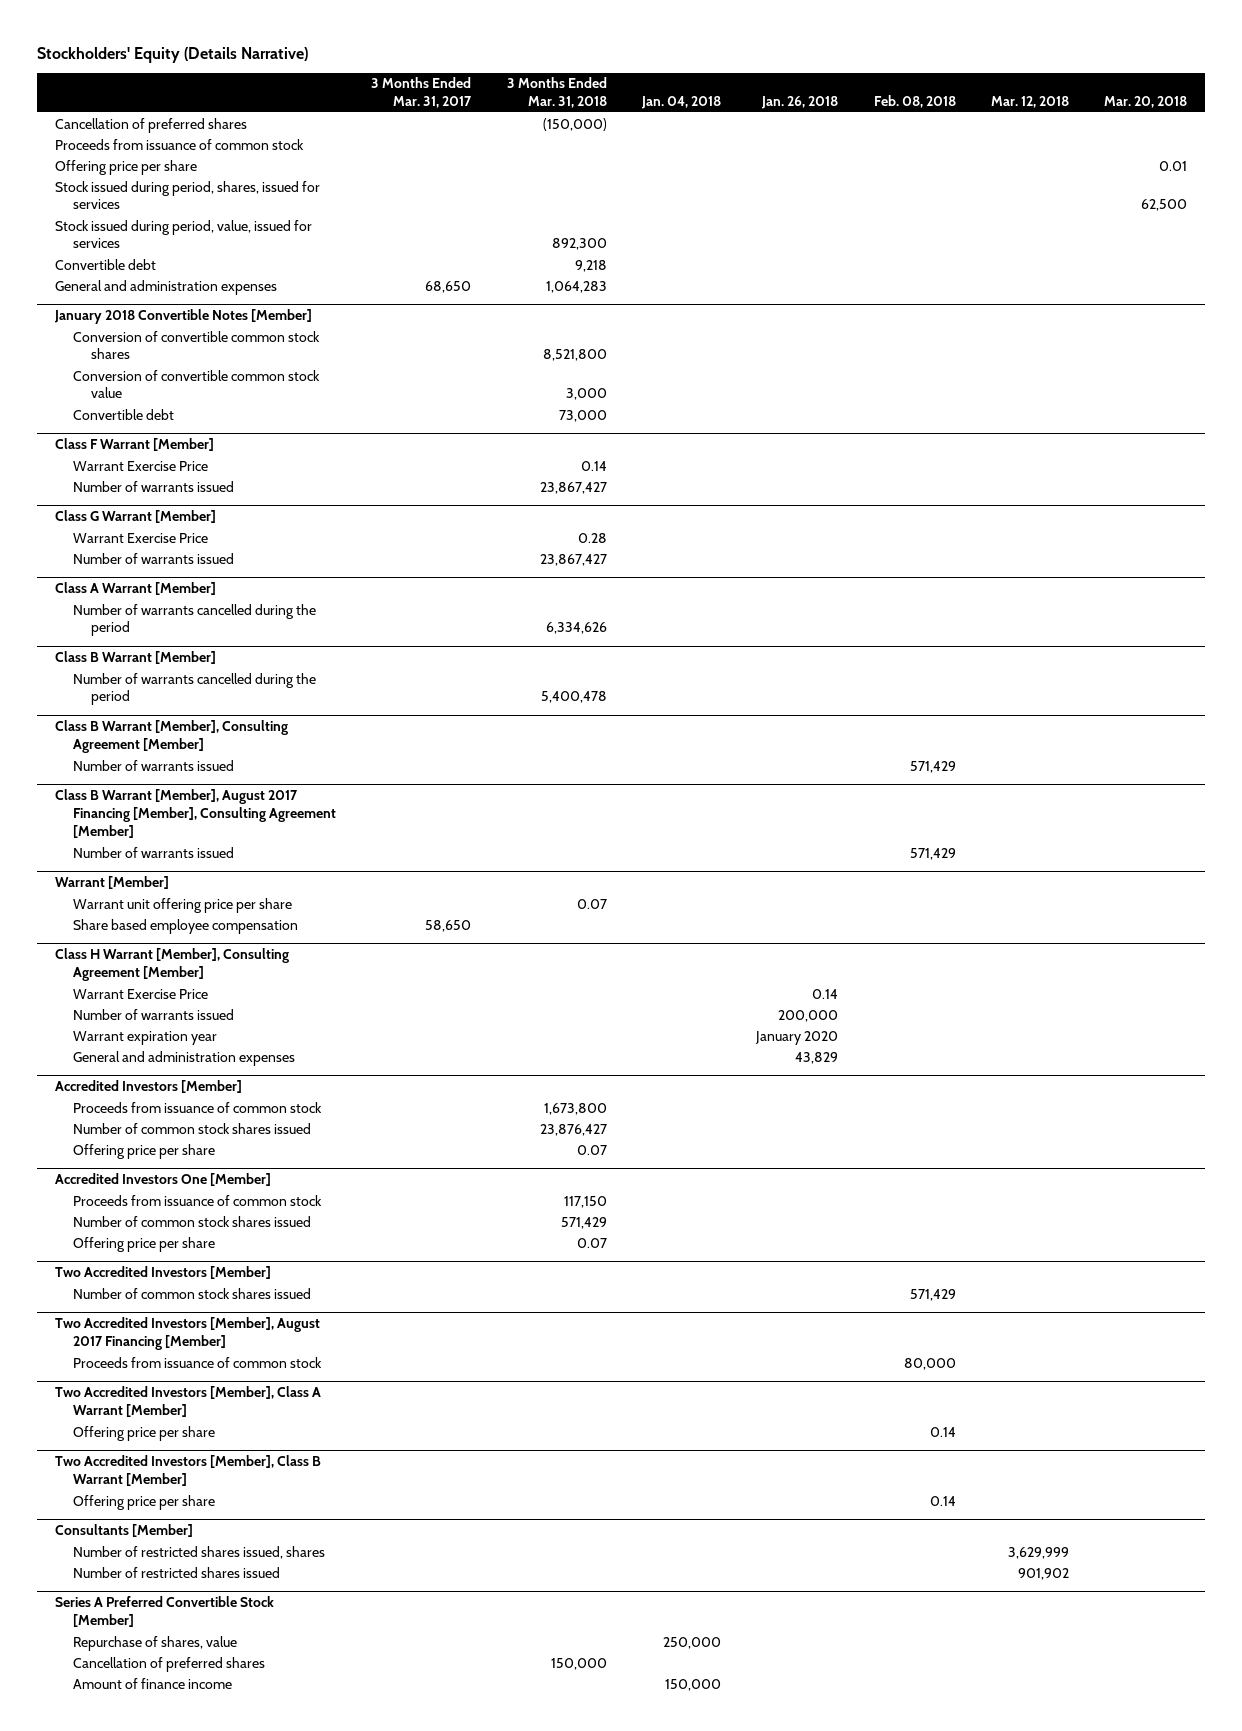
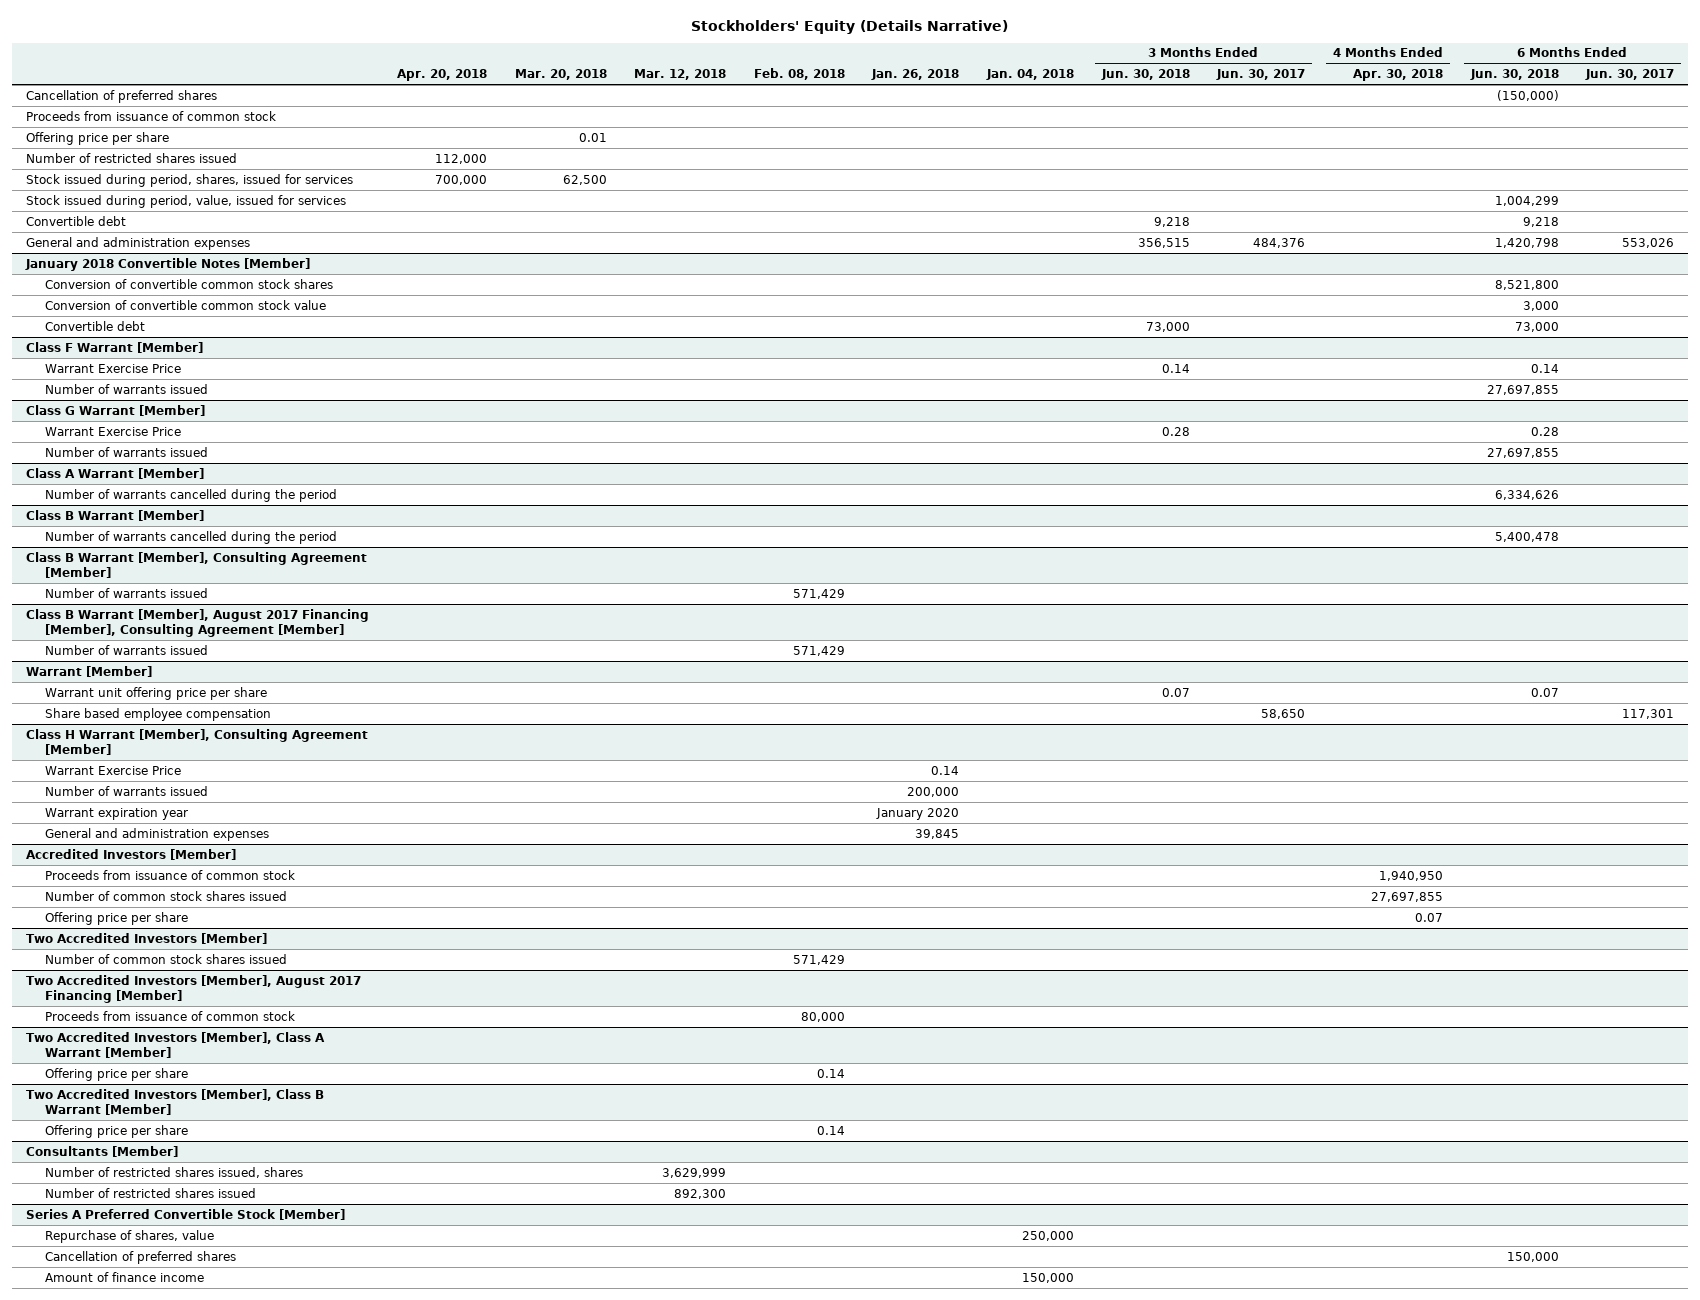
- | 3 Months Ended Mar. 31, 2017 | 3 Months Ended Mar. 31, 2018 | Jan. 04, 2018 | Jan. 26, 2018 | Feb. 08, 2018 | Mar. 12, 2018 | Mar. 20, 2018
+ | Apr. 20, 2018 | Mar. 20, 2018 | Mar. 12, 2018 | Feb. 08, 2018 | Jan. 26, 2018 | Jan. 04, 2018 | 3 Months Ended Jun. 30, 2018 | 3 Months Ended Jun. 30, 2017 | 4 Months Ended Apr. 30, 2018 | 6 Months Ended Jun. 30, 2018 | 6 Months Ended Jun. 30, 2017
+ Number of restricted shares issued | 112,000 | | | | | | | | | |
@ Class H Warrant [Member], Consulting Agreement [Member]
- General and administration expenses | | | | 43,829 | | |
+ General and administration expenses | | | | | 39,845 | | | | | |
- Accredited Investors One [Member]
- Proceeds from issuance of common stock | | 117,150 | | | | |
- Number of common stock shares issued | | 571,429 | | | | |
- Offering price per share | | 0.07 | | | | |
@ Consultants [Member]
- Number of restricted shares issued | | | | | | 901,902 |
+ Number of restricted shares issued | | | 892,300 | | | | | | | |

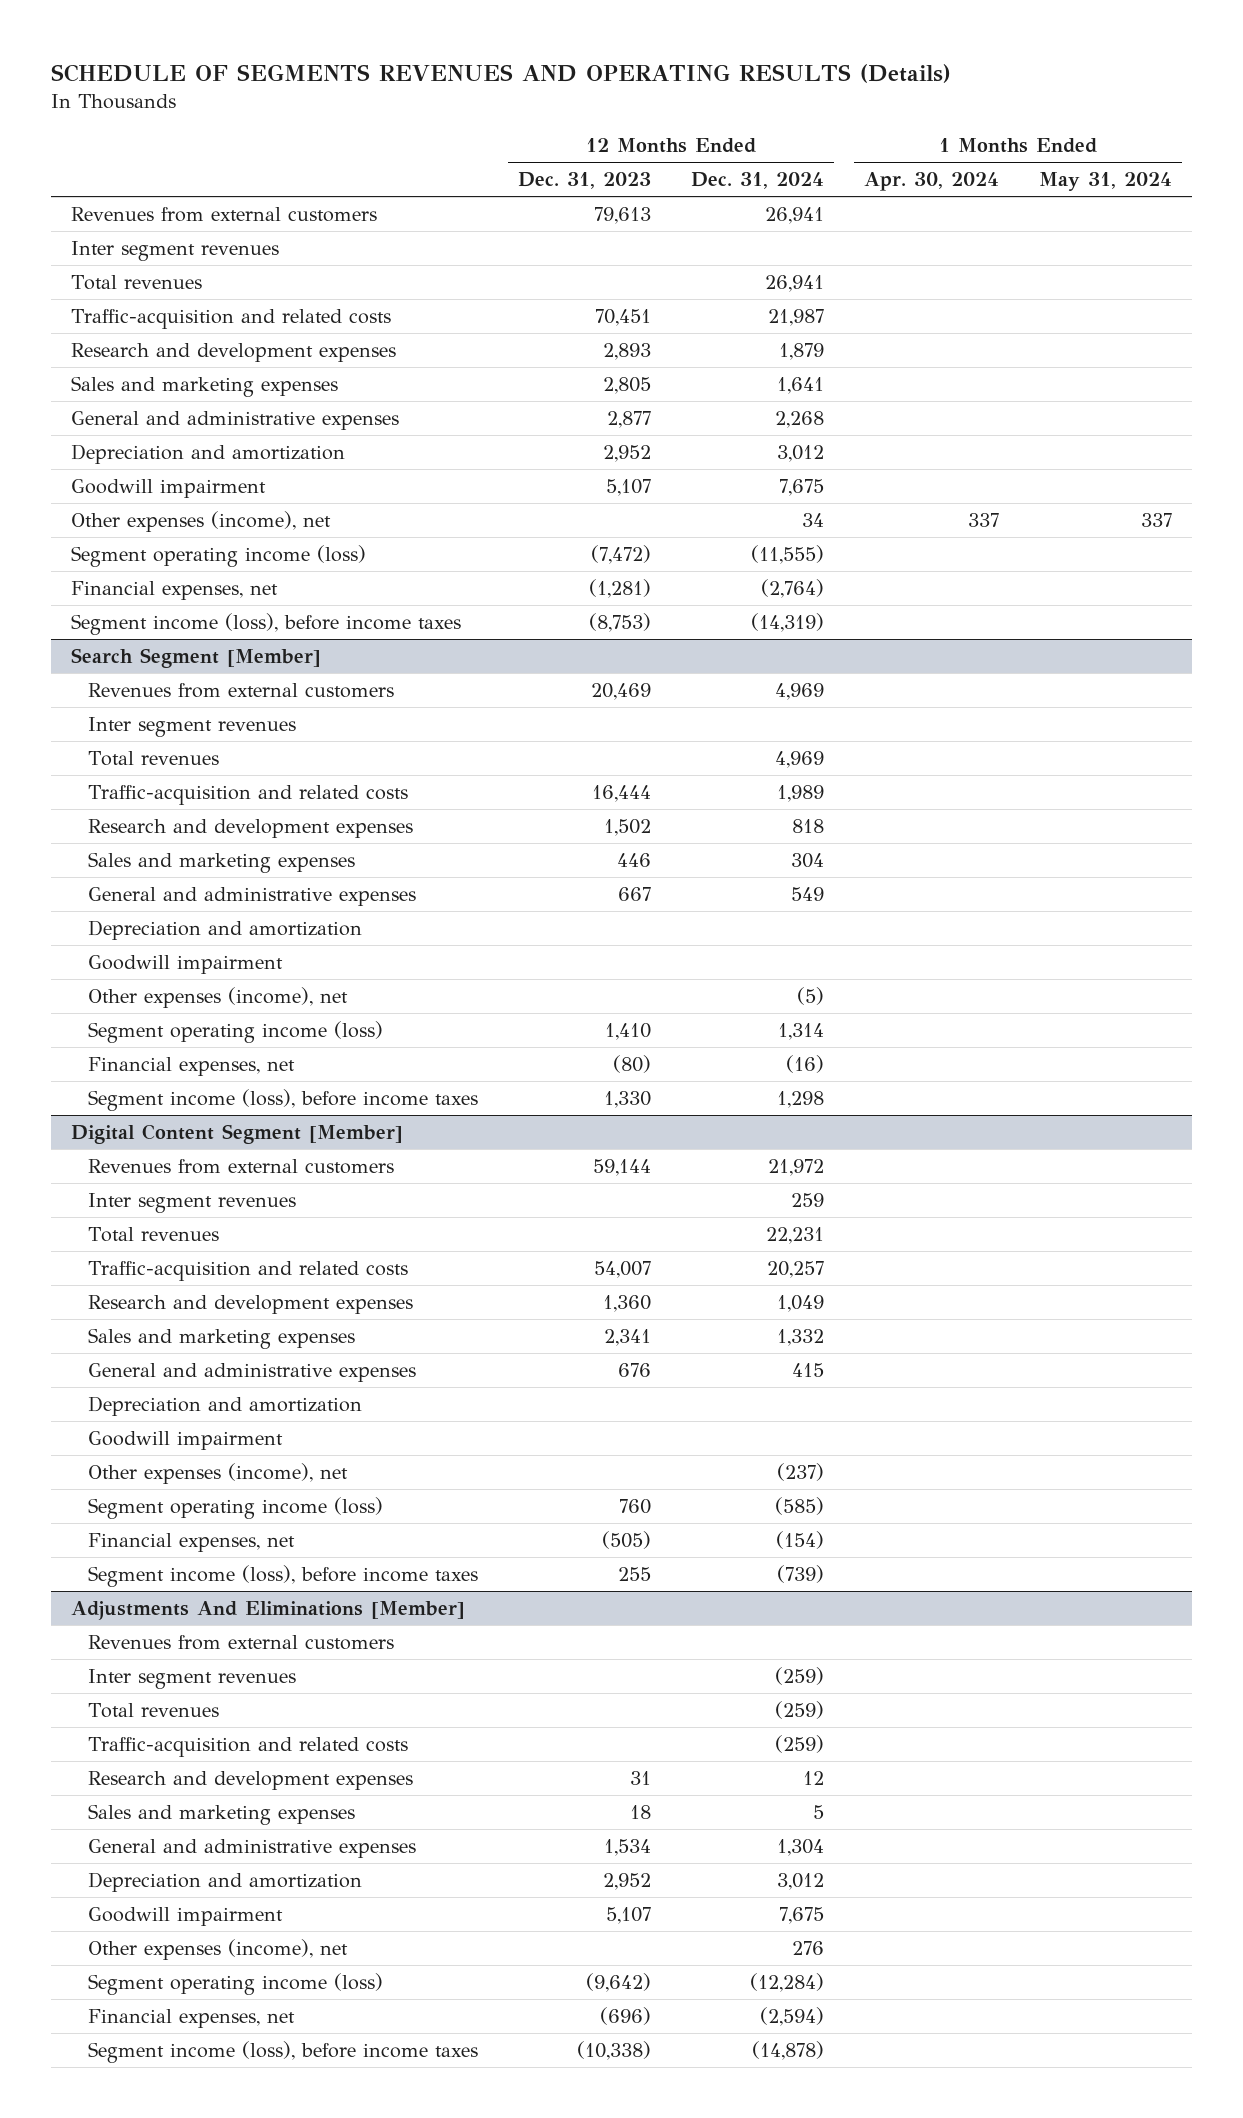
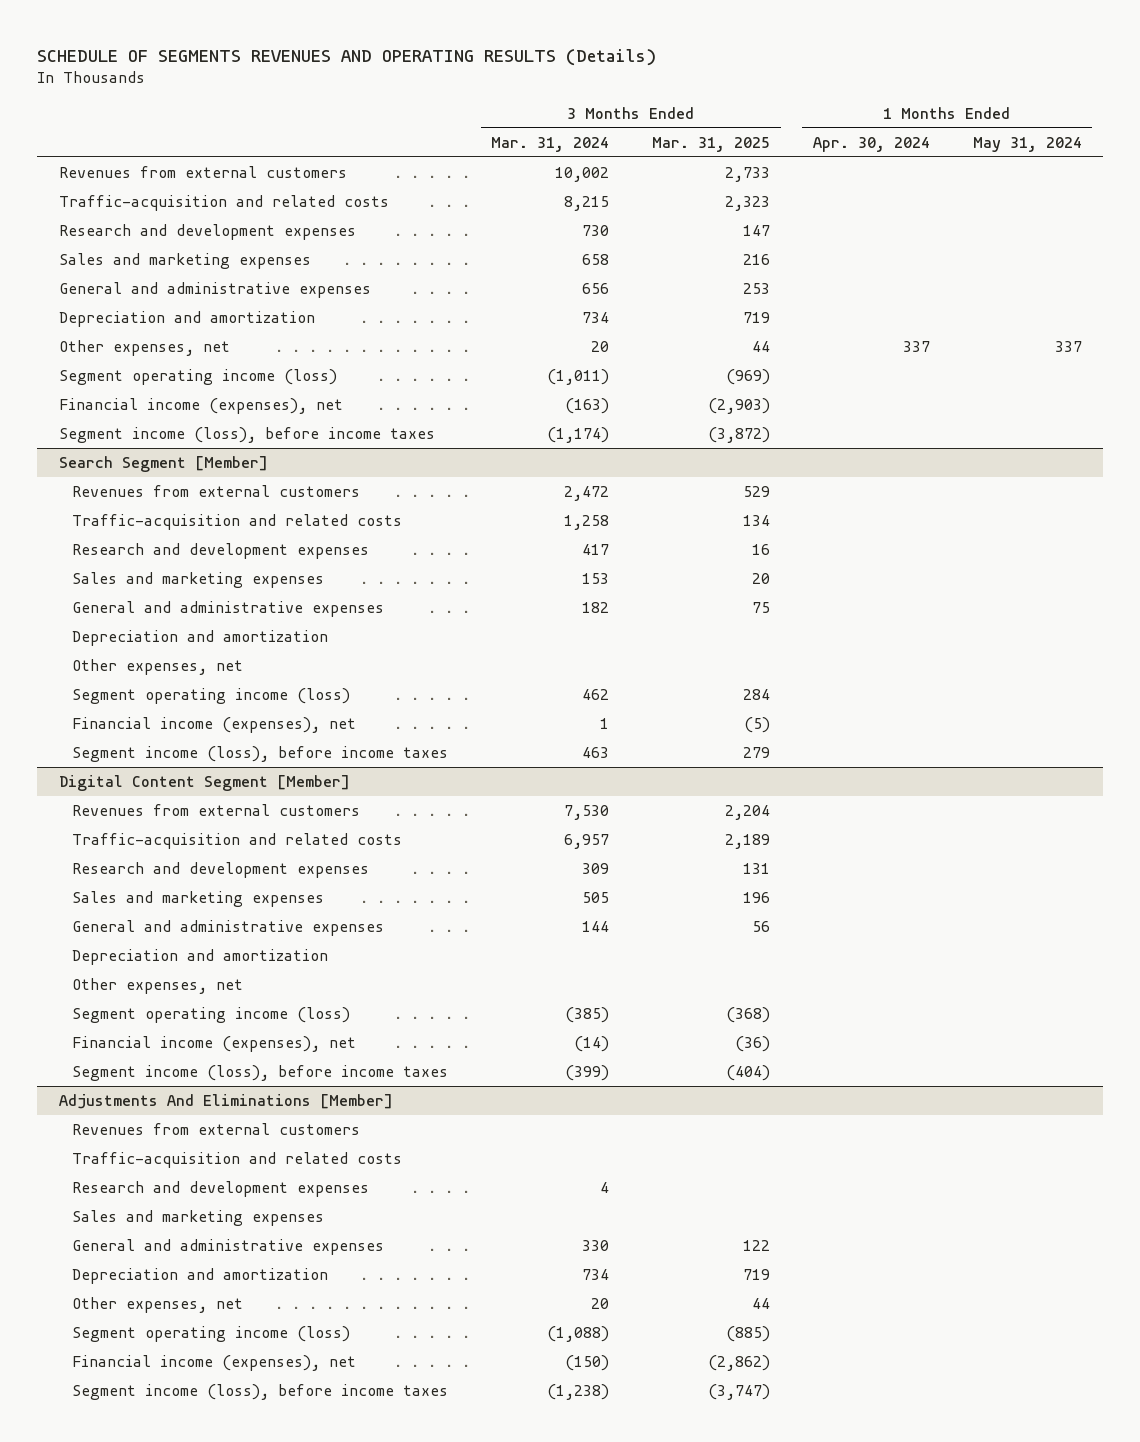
- | 12 Months Ended Dec. 31, 2023 | 12 Months Ended Dec. 31, 2024 | 1 Months Ended Apr. 30, 2024 | 1 Months Ended May 31, 2024
+ | 3 Months Ended Mar. 31, 2024 | 3 Months Ended Mar. 31, 2025 | 1 Months Ended Apr. 30, 2024 | 1 Months Ended May 31, 2024
- Inter segment revenues
- Total revenues | | 26,941 | |
- Goodwill impairment | 5,107 | 7,675 | |
- Other expenses (income), net | | 34 | 337 | 337
+ Other expenses, net | 20 | 44 | 337 | 337
- Financial expenses, net | (1,281) | (2,764) | |
+ Financial income (expenses), net | (163) | (2,903) | |
@ Search Segment [Member]
- Inter segment revenues
- Total revenues | | 4,969 | |
- Goodwill impairment
- Other expenses (income), net | | (5) | |
+ Other expenses, net
- Financial expenses, net | (80) | (16) | |
+ Financial income (expenses), net | 1 | (5) | |
@ Digital Content Segment [Member]
- Inter segment revenues | | 259 | |
- Total revenues | | 22,231 | |
- Goodwill impairment
- Other expenses (income), net | | (237) | |
+ Other expenses, net
- Financial expenses, net | (505) | (154) | |
+ Financial income (expenses), net | (14) | (36) | |
@ Adjustments And Eliminations [Member]
- Inter segment revenues | | (259) | |
- Total revenues | | (259) | |
- Goodwill impairment | 5,107 | 7,675 | |
- Other expenses (income), net | | 276 | |
+ Other expenses, net | 20 | 44 | |
- Financial expenses, net | (696) | (2,594) | |
+ Financial income (expenses), net | (150) | (2,862) | |

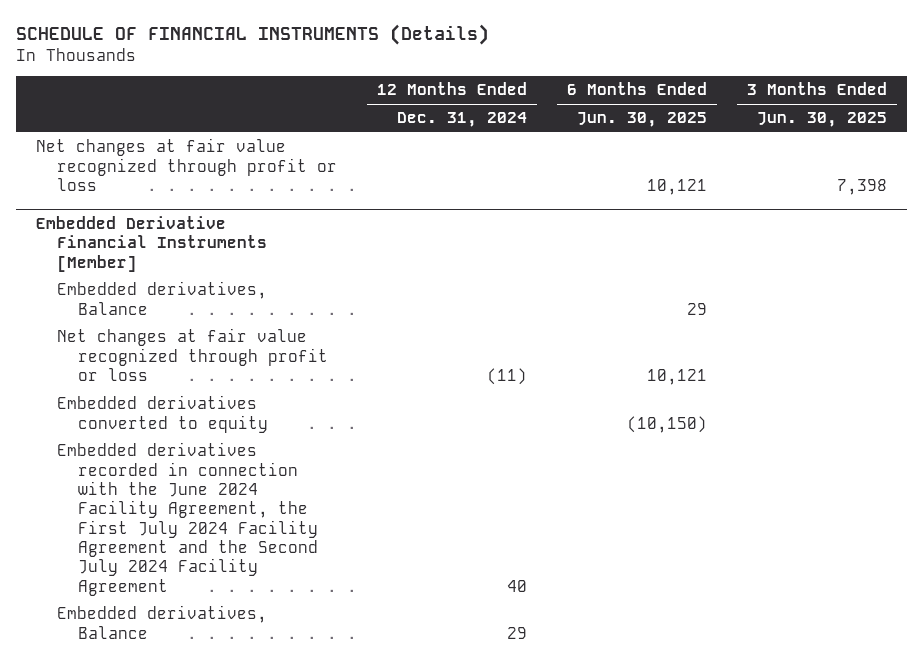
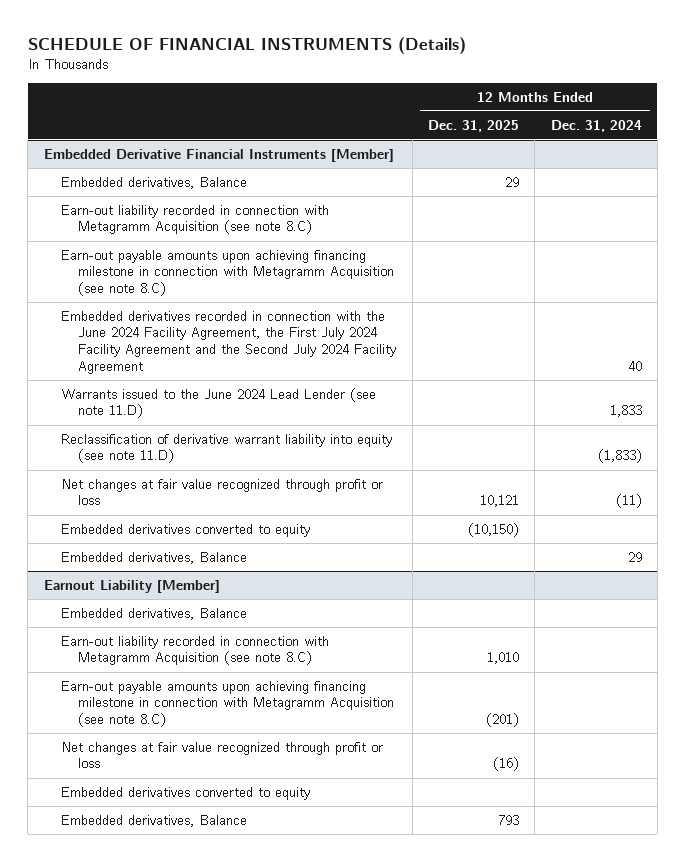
- | 12 Months Ended Dec. 31, 2024 | 6 Months Ended Jun. 30, 2025 | 3 Months Ended Jun. 30, 2025
+ | 12 Months Ended Dec. 31, 2025 | 12 Months Ended Dec. 31, 2024
- Net changes at fair value recognized through profit or loss | | 10,121 | 7,398
@ Embedded Derivative Financial Instruments [Member]
+ Earn-out liability recorded in connection with Metagramm Acquisition (see note 8.C)
+ Earn-out payable amounts upon achieving financing milestone in connection with Metagramm Acquisition (see note 8.C)
moved up: Embedded derivatives recorded in connection with the June 2024 Facility Agreement, the First July 2024 Facility Agreement and the Second July 2024 Facility Agreement | | 40
+ Warrants issued to the June 2024 Lead Lender (see note 11.D) | | 1,833
+ Reclassification of derivative warrant liability into equity (see note 11.D) | | (1,833)
+ Earnout Liability [Member]
+ Embedded derivatives, Balance
+ Earn-out liability recorded in connection with Metagramm Acquisition (see note 8.C) | 1,010 |
+ Earn-out payable amounts upon achieving financing milestone in connection with Metagramm Acquisition (see note 8.C) | (201) |
+ Net changes at fair value recognized through profit or loss | (16) |
+ Embedded derivatives converted to equity
+ Embedded derivatives, Balance | 793 |

